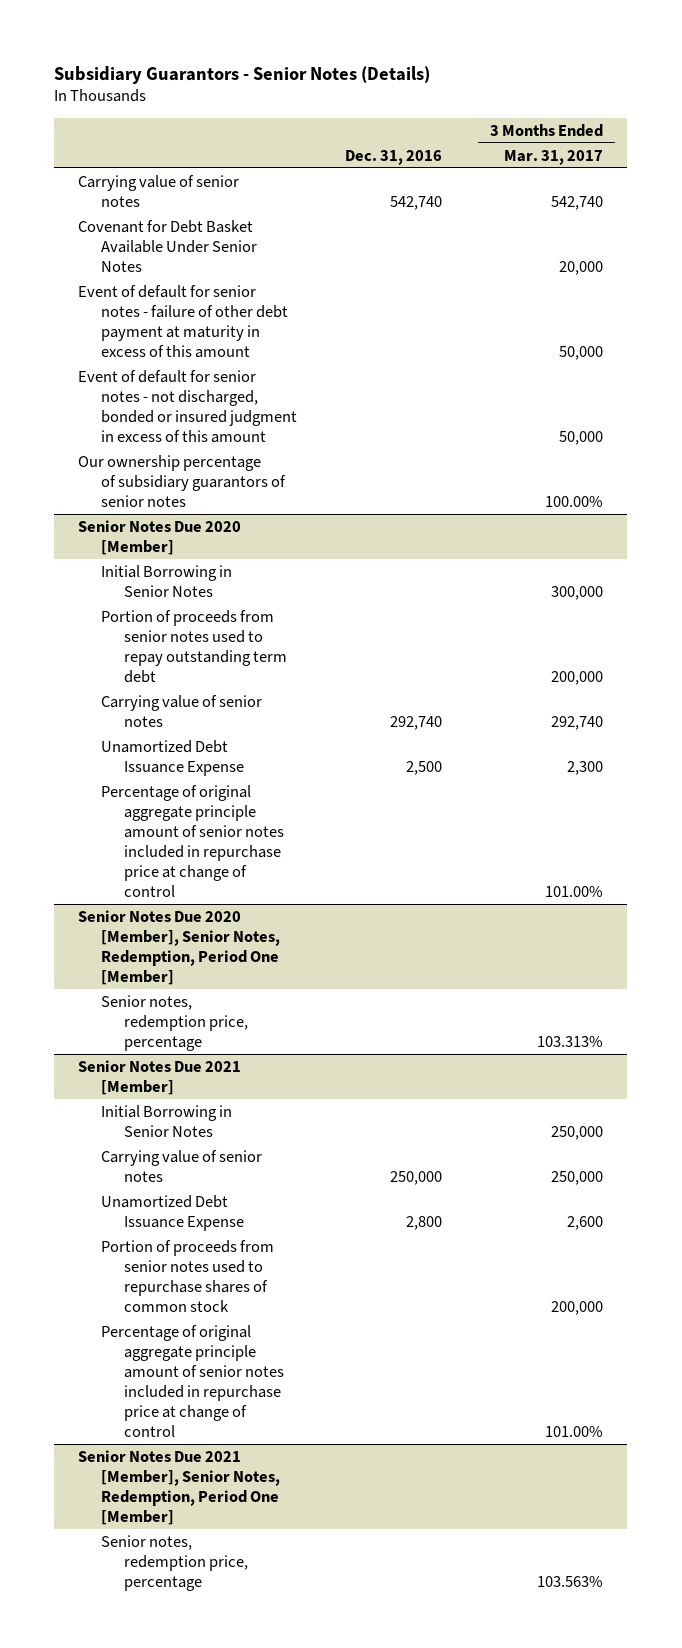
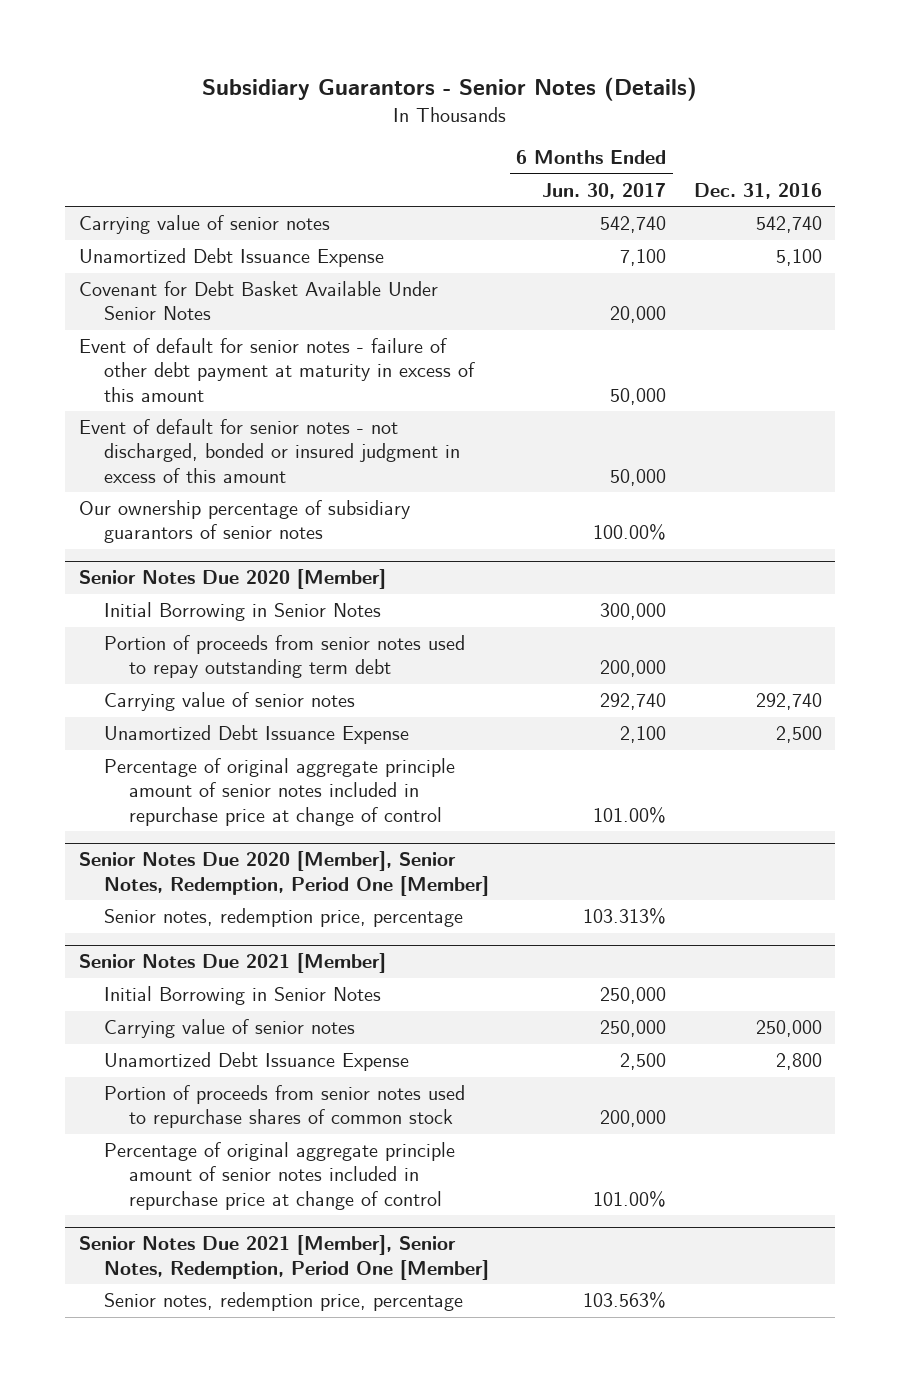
- | Dec. 31, 2016 | 3 Months Ended Mar. 31, 2017
+ | 6 Months Ended Jun. 30, 2017 | Dec. 31, 2016
+ Unamortized Debt Issuance Expense | 7,100 | 5,100

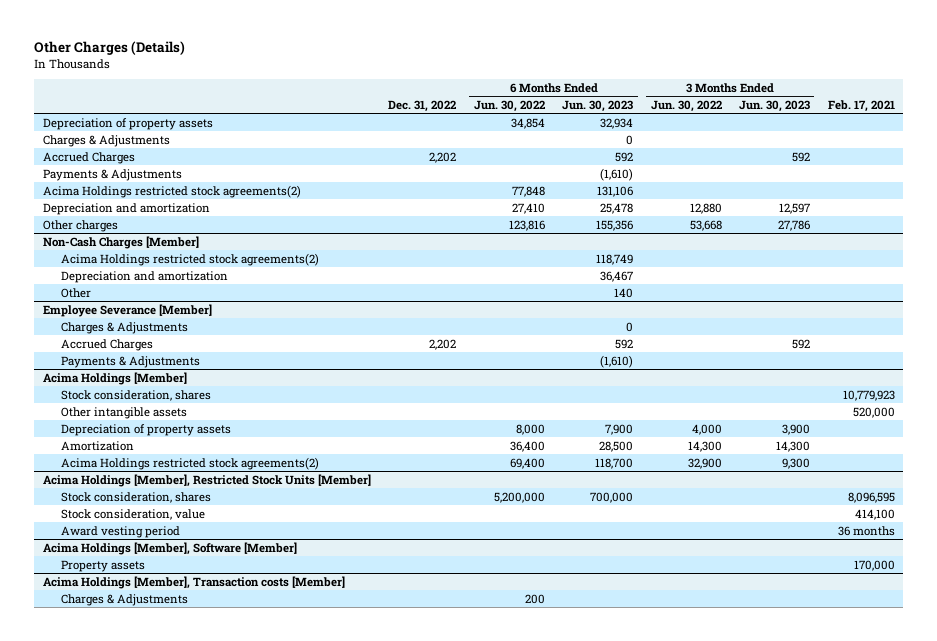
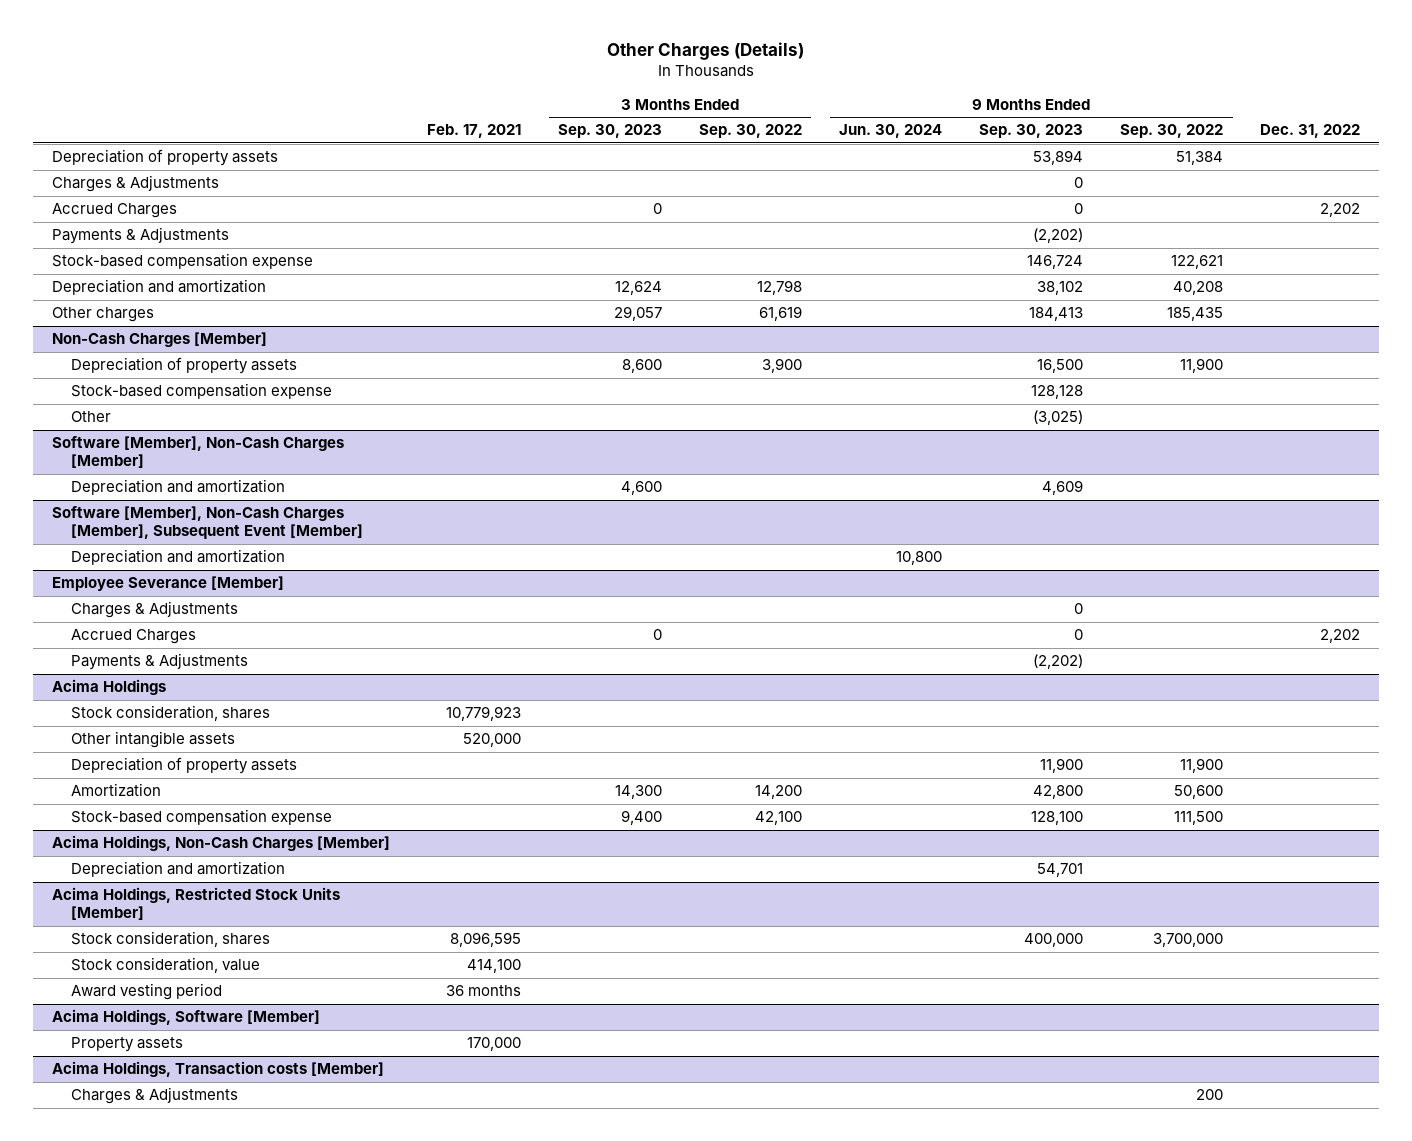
- | Dec. 31, 2022 | 6 Months Ended Jun. 30, 2022 | 6 Months Ended Jun. 30, 2023 | 3 Months Ended Jun. 30, 2022 | 3 Months Ended Jun. 30, 2023 | Feb. 17, 2021
+ | Feb. 17, 2021 | 3 Months Ended Sep. 30, 2023 | 3 Months Ended Sep. 30, 2022 | 9 Months Ended Jun. 30, 2024 | 9 Months Ended Sep. 30, 2023 | 9 Months Ended Sep. 30, 2022 | Dec. 31, 2022
- Acima Holdings restricted stock agreements(2) | | 77,848 | 131,106 | | |
+ Stock-based compensation expense | | | | | 146,724 | 122,621 |
@ Non-Cash Charges [Member]
- Acima Holdings restricted stock agreements(2) | | | 118,749 | | |
- Depreciation and amortization | | | 36,467 | | |
+ Depreciation of property assets | | 8,600 | 3,900 | | 16,500 | 11,900 |
+ Stock-based compensation expense | | | | | 128,128 | |
+ Software [Member], Non-Cash Charges [Member]
+ Depreciation and amortization | | 4,600 | | | 4,609 | |
+ Software [Member], Non-Cash Charges [Member], Subsequent Event [Member]
+ Depreciation and amortization | | | | 10,800 | | |
- Acima Holdings [Member]
+ Acima Holdings
- Acima Holdings restricted stock agreements(2) | | 69,400 | 118,700 | 32,900 | 9,300 |
- Acima Holdings [Member], Restricted Stock Units [Member]
+ Stock-based compensation expense | | 9,400 | 42,100 | | 128,100 | 111,500 |
+ Acima Holdings, Non-Cash Charges [Member]
+ Depreciation and amortization | | | | | 54,701 | |
+ Acima Holdings, Restricted Stock Units [Member]
- Acima Holdings [Member], Software [Member]
+ Acima Holdings, Software [Member]
- Acima Holdings [Member], Transaction costs [Member]
+ Acima Holdings, Transaction costs [Member]

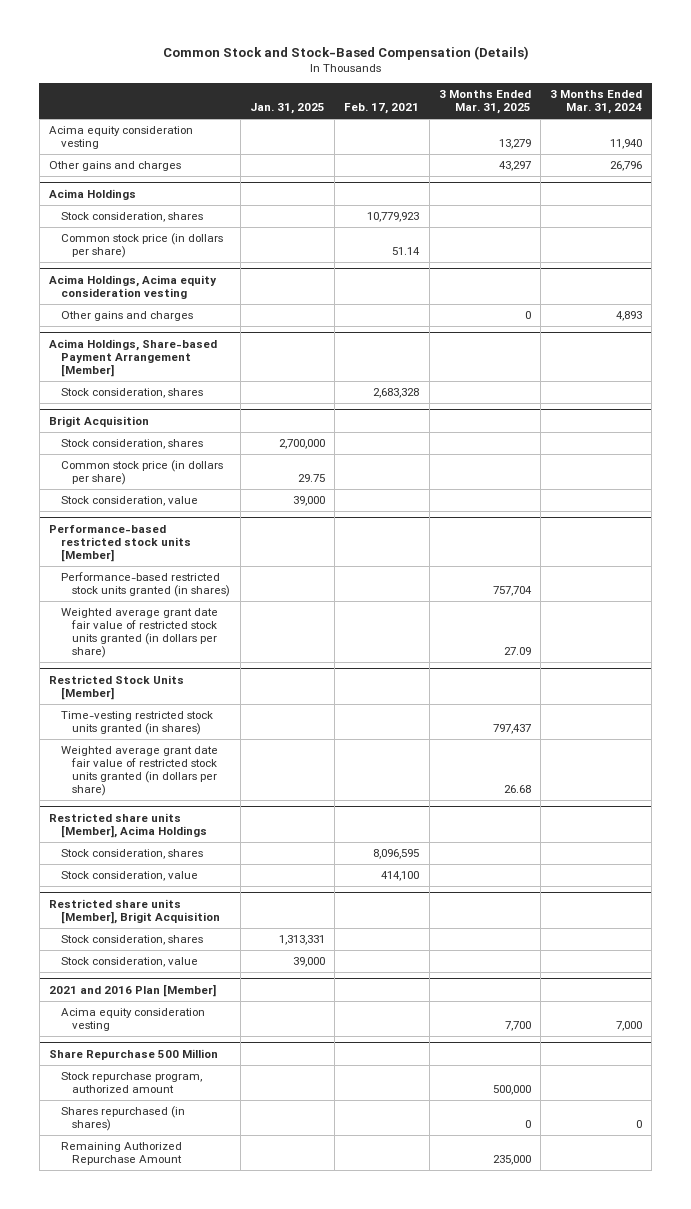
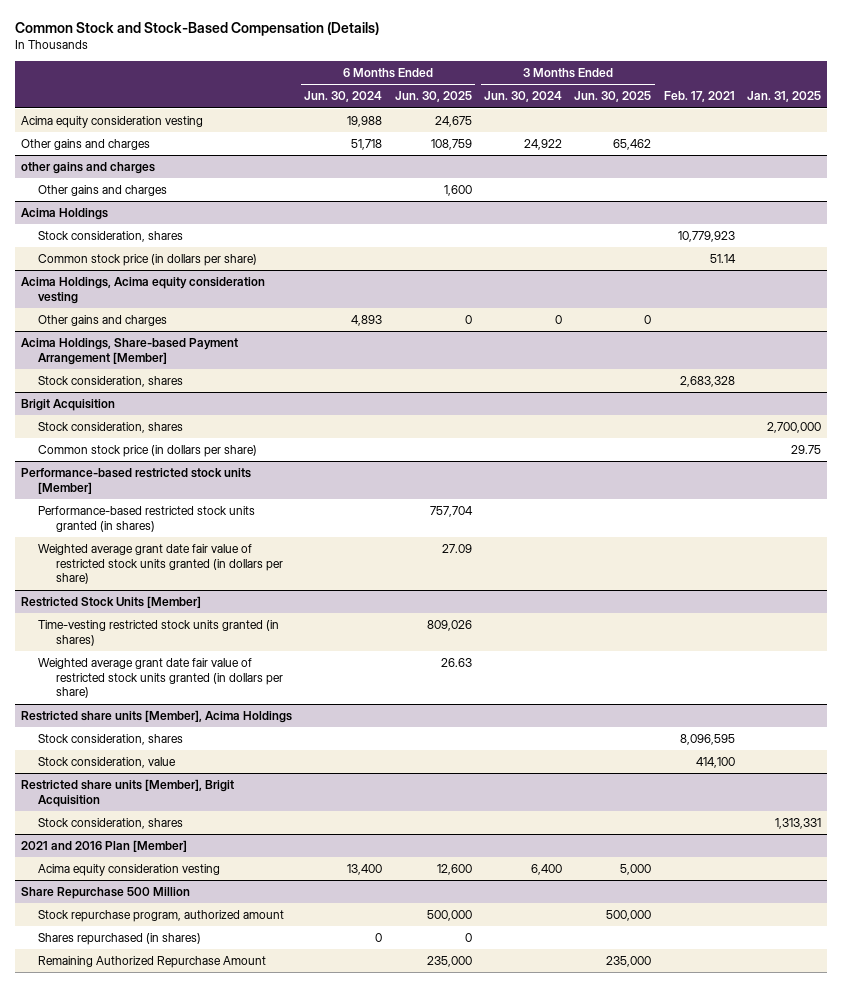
- | Jan. 31, 2025 | Feb. 17, 2021 | 3 Months Ended Mar. 31, 2025 | 3 Months Ended Mar. 31, 2024
+ | 6 Months Ended Jun. 30, 2024 | 6 Months Ended Jun. 30, 2025 | 3 Months Ended Jun. 30, 2024 | 3 Months Ended Jun. 30, 2025 | Feb. 17, 2021 | Jan. 31, 2025
+ other gains and charges
+ Other gains and charges | | 1,600 | | | |
@ Brigit Acquisition
- Stock consideration, value | 39,000 | | |
@ Restricted share units [Member], Brigit Acquisition
- Stock consideration, value | 39,000 | | |

